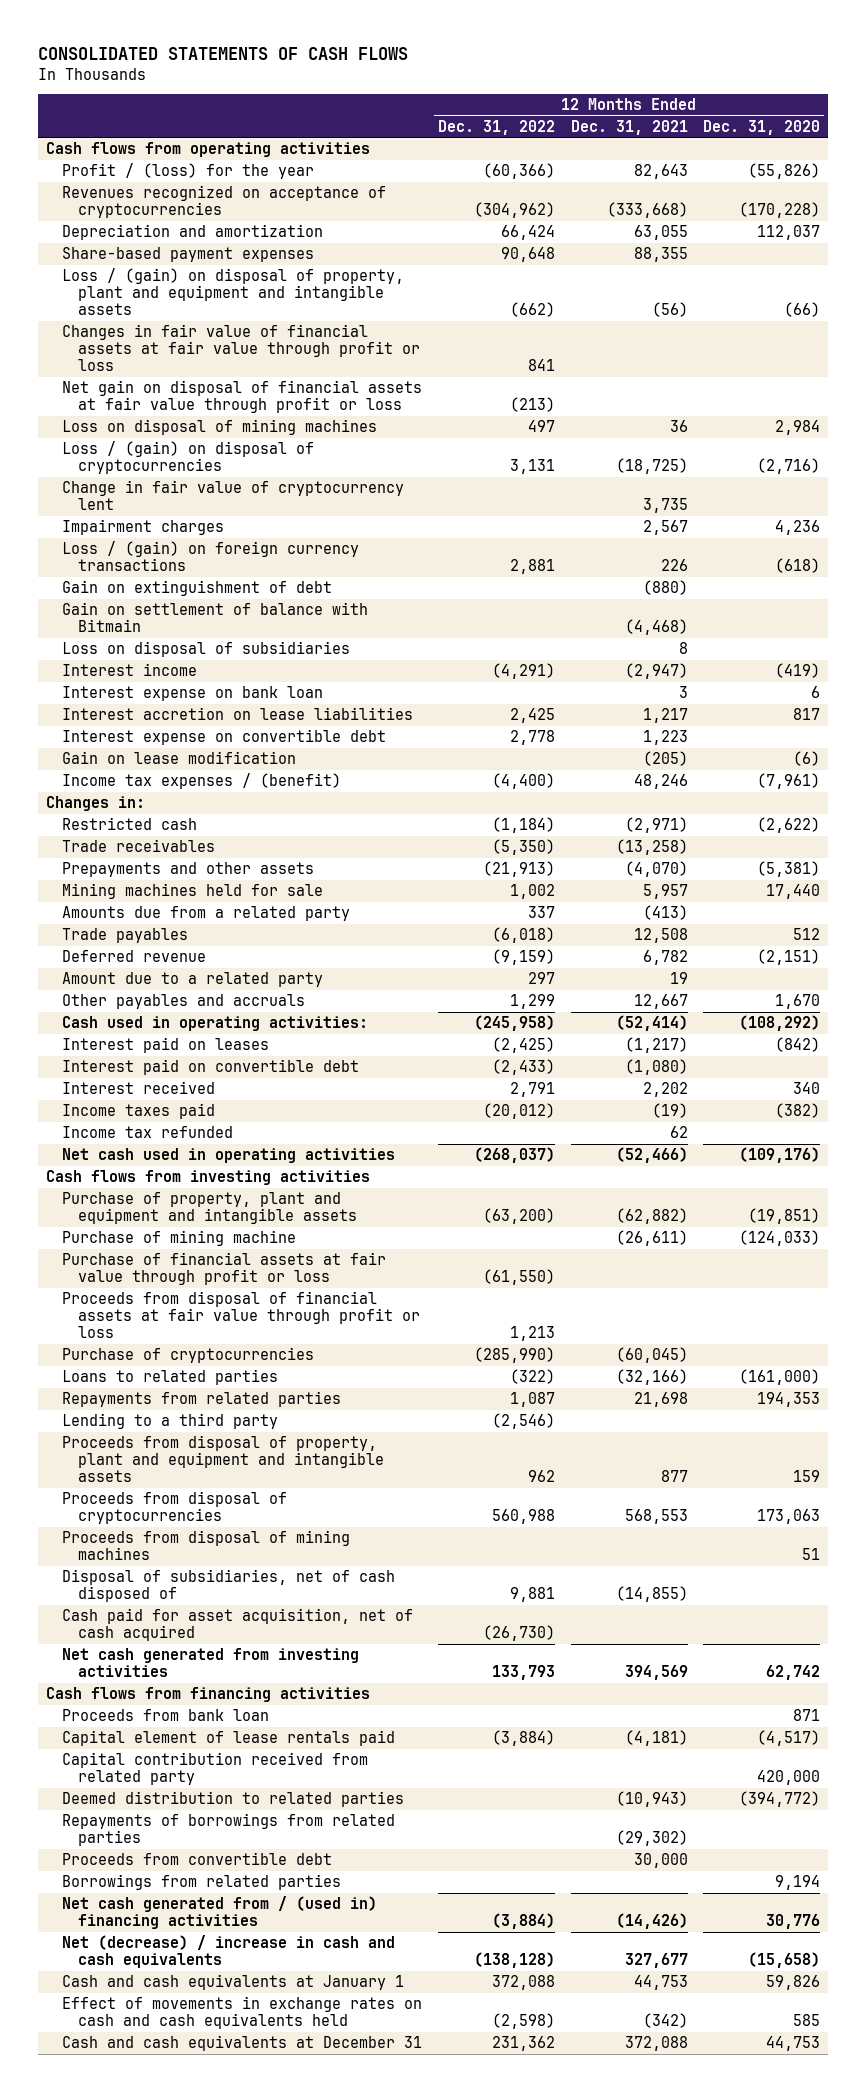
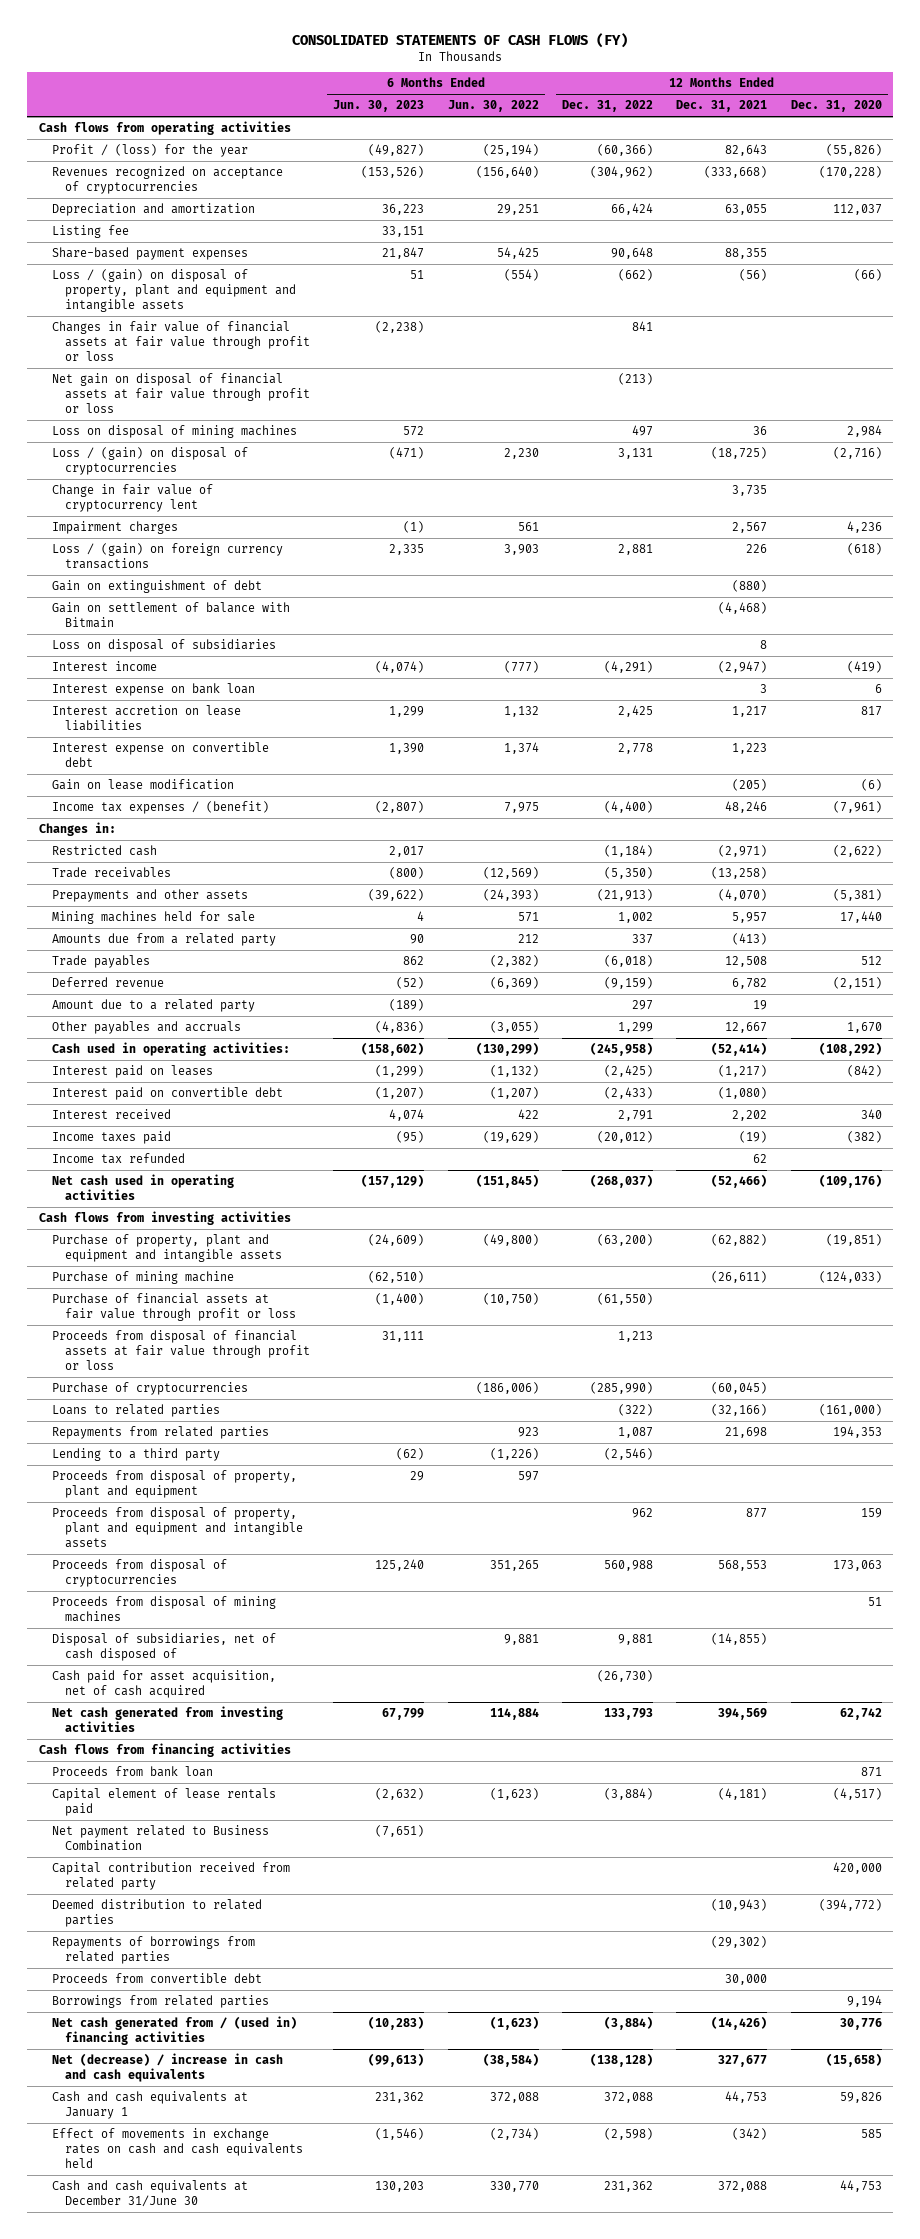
- CONSOLIDATED STATEMENTS OF CASH FLOWS
+ CONSOLIDATED STATEMENTS OF CASH FLOWS (FY)
- | 12 Months Ended Dec. 31, 2022 | 12 Months Ended Dec. 31, 2021 | 12 Months Ended Dec. 31, 2020
+ | 6 Months Ended Jun. 30, 2023 | 6 Months Ended Jun. 30, 2022 | 12 Months Ended Dec. 31, 2022 | 12 Months Ended Dec. 31, 2021 | 12 Months Ended Dec. 31, 2020
+ Listing fee | 33,151 | | | |
+ Proceeds from disposal of property, plant and equipment | 29 | 597 | | |
+ Net payment related to Business Combination | (7,651) | | | |
- Cash and cash equivalents at December 31 | 231,362 | 372,088 | 44,753
+ Cash and cash equivalents at December 31/June 30 | 130,203 | 330,770 | 231,362 | 372,088 | 44,753

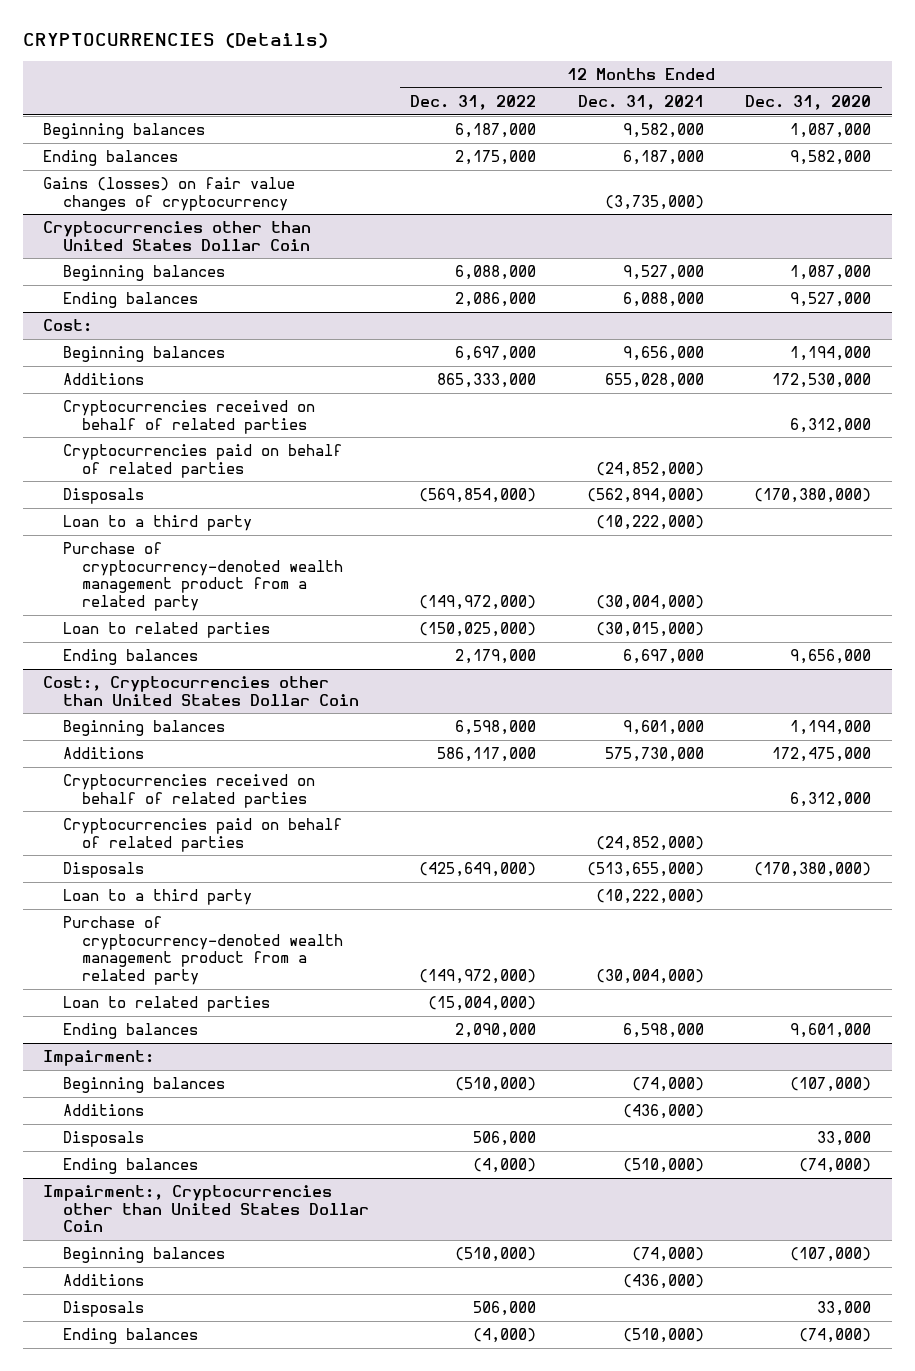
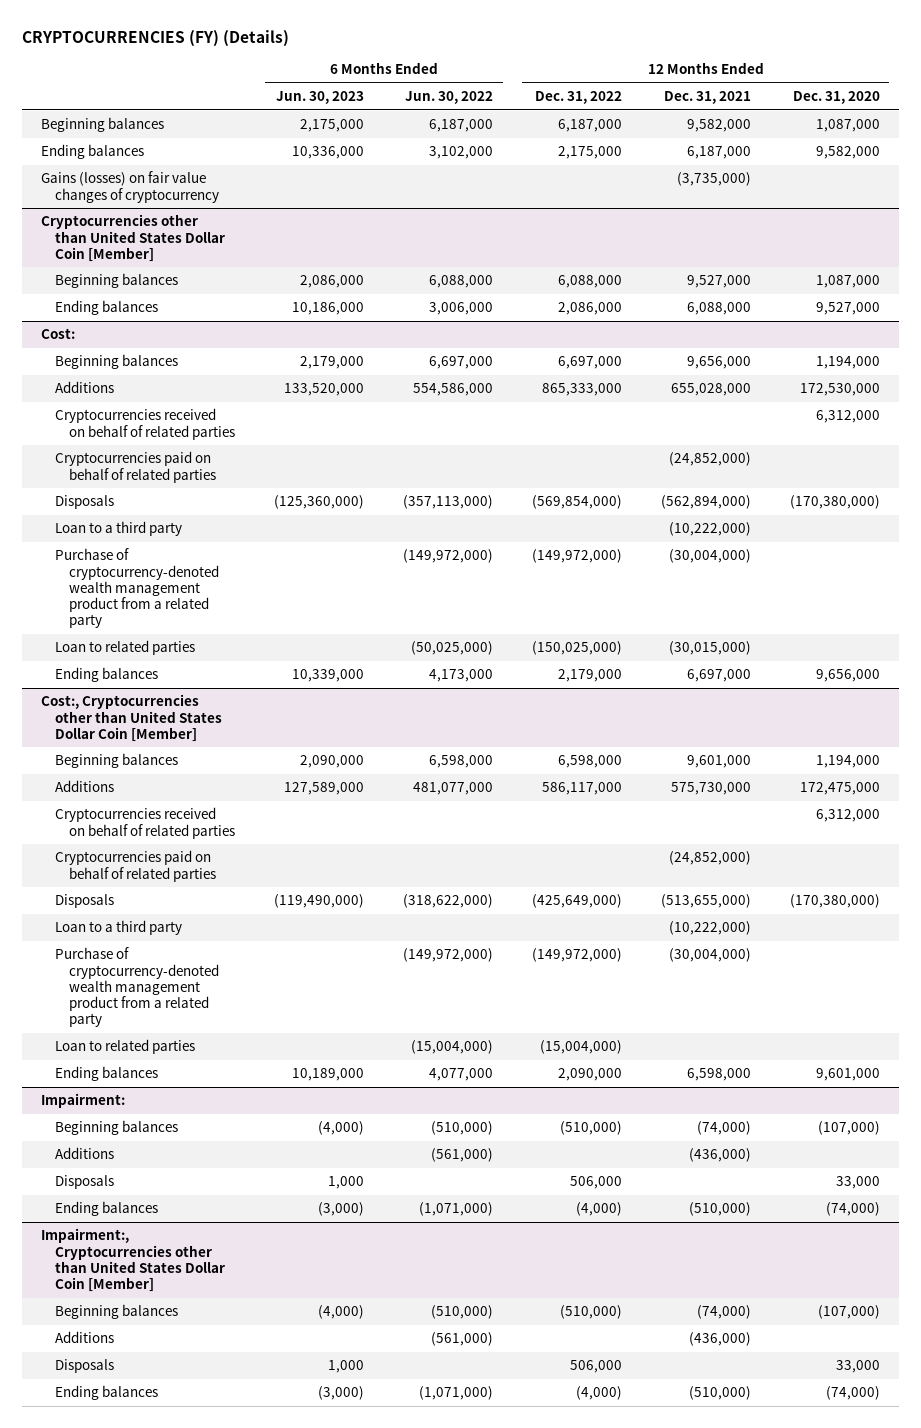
- CRYPTOCURRENCIES (Details)
+ CRYPTOCURRENCIES (FY) (Details)
- | 12 Months Ended Dec. 31, 2022 | 12 Months Ended Dec. 31, 2021 | 12 Months Ended Dec. 31, 2020
+ | 6 Months Ended Jun. 30, 2023 | 6 Months Ended Jun. 30, 2022 | 12 Months Ended Dec. 31, 2022 | 12 Months Ended Dec. 31, 2021 | 12 Months Ended Dec. 31, 2020
- Cryptocurrencies other than United States Dollar Coin
+ Cryptocurrencies other than United States Dollar Coin [Member]
- Cost:, Cryptocurrencies other than United States Dollar Coin
+ Cost:, Cryptocurrencies other than United States Dollar Coin [Member]
- Impairment:, Cryptocurrencies other than United States Dollar Coin
+ Impairment:, Cryptocurrencies other than United States Dollar Coin [Member]

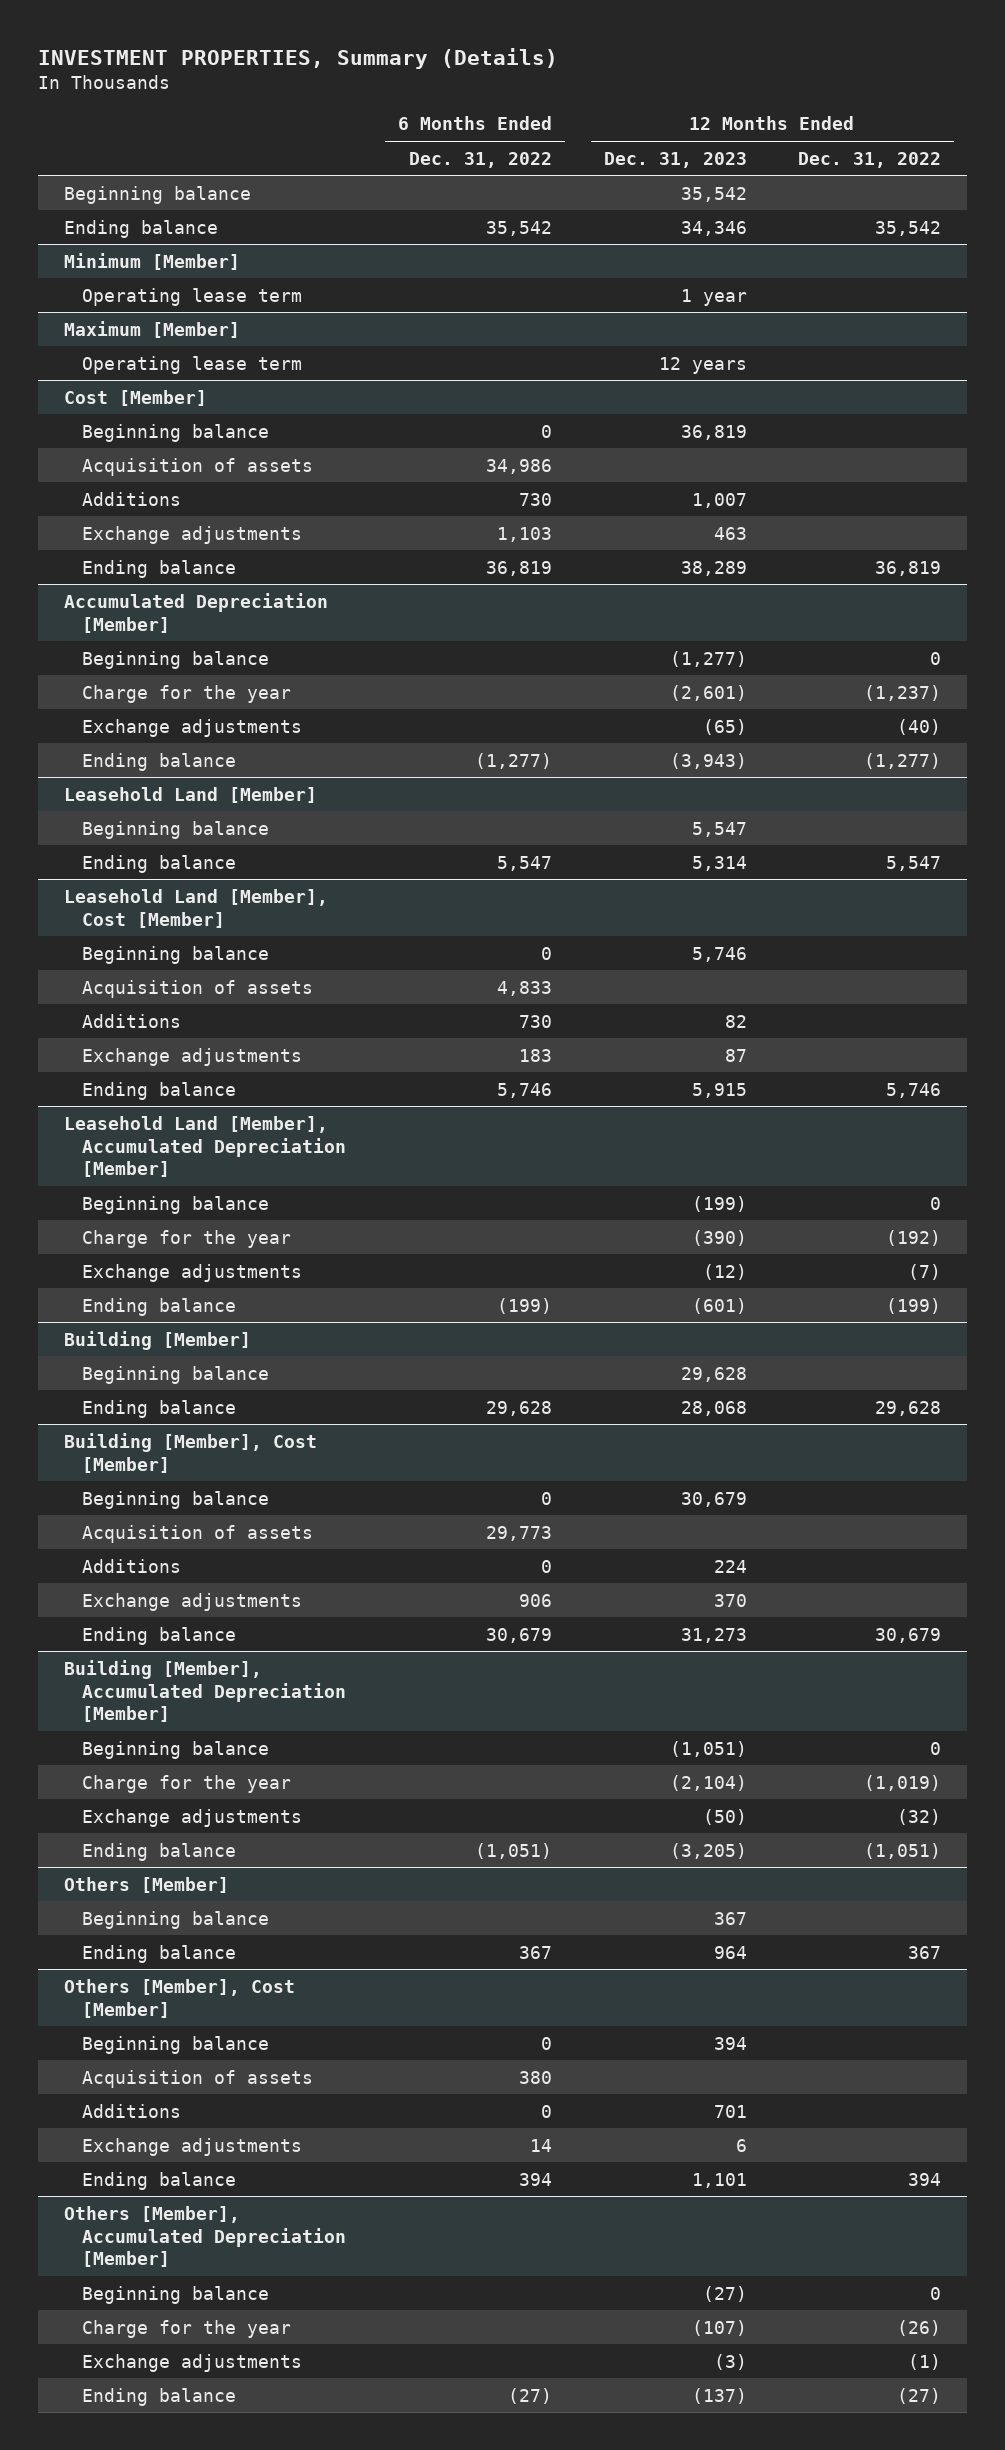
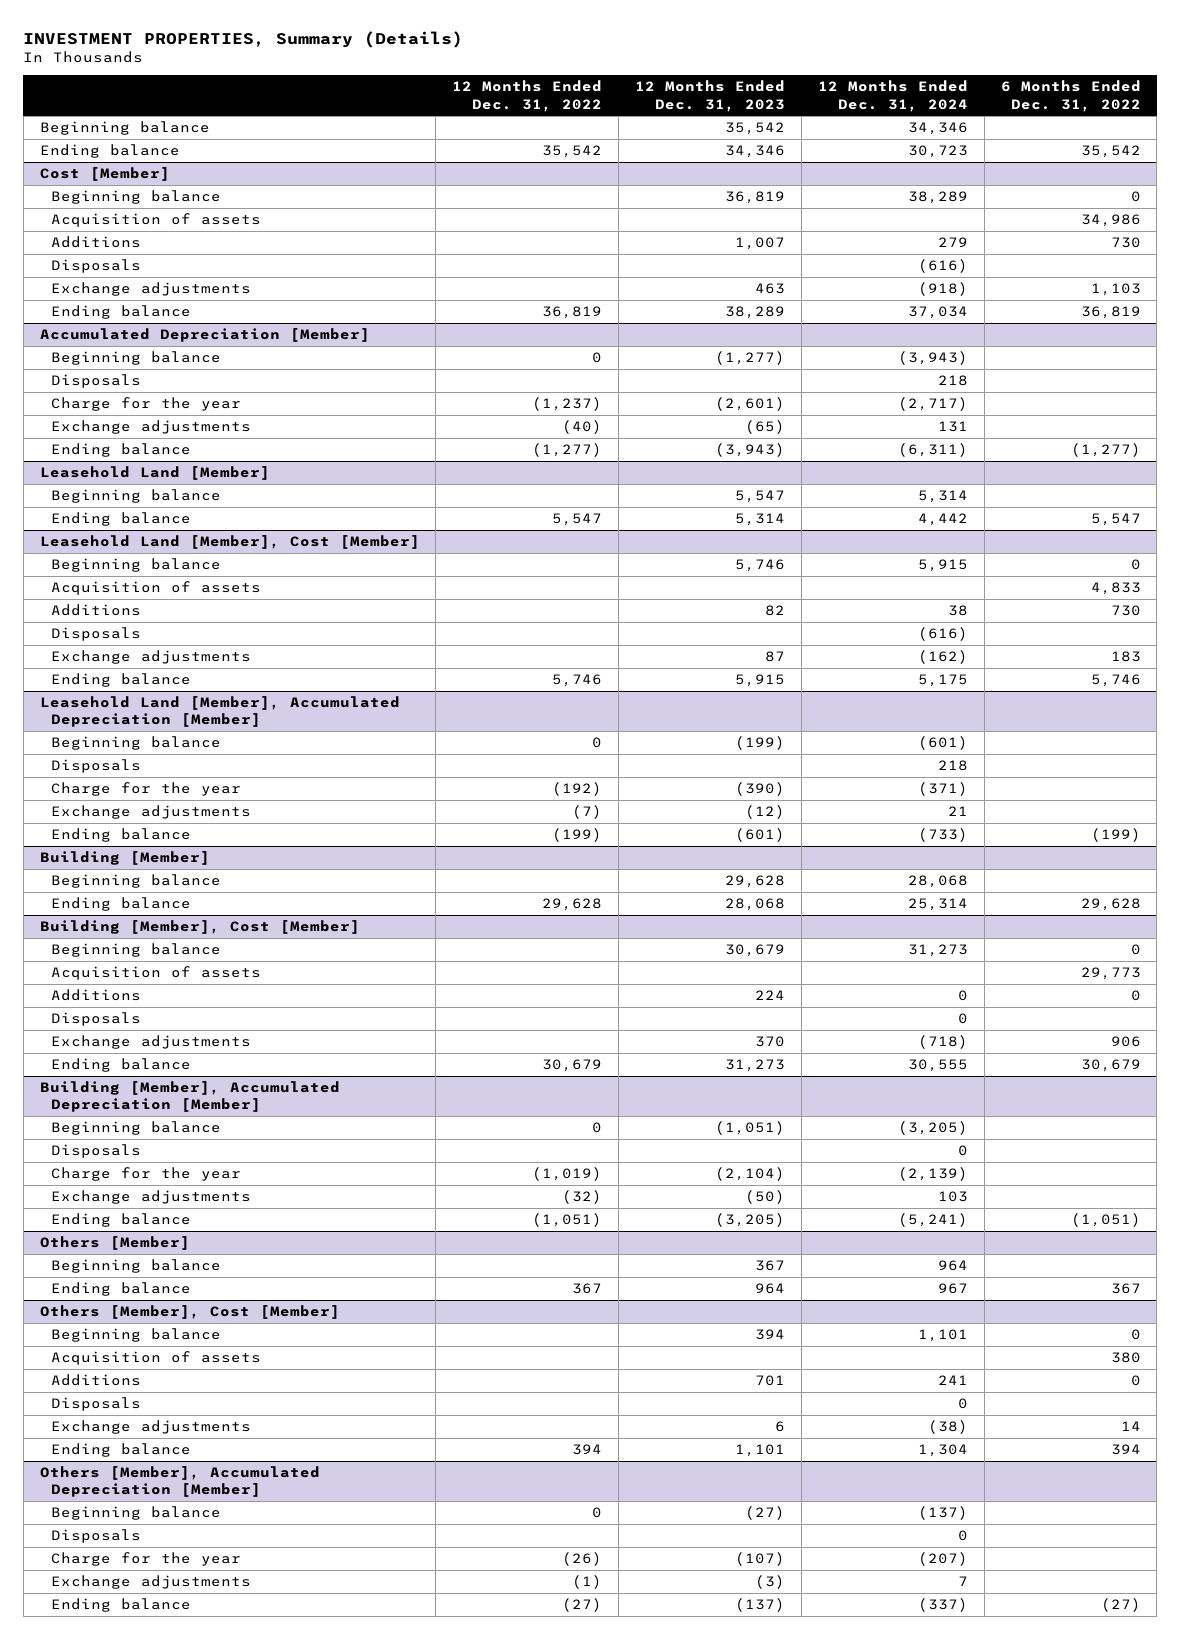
- | 6 Months Ended Dec. 31, 2022 | 12 Months Ended Dec. 31, 2023 | 12 Months Ended Dec. 31, 2022
+ | 12 Months Ended Dec. 31, 2022 | 12 Months Ended Dec. 31, 2023 | 12 Months Ended Dec. 31, 2024 | 6 Months Ended Dec. 31, 2022
- Minimum [Member]
- Operating lease term | | 1 year |
- Maximum [Member]
- Operating lease term | | 12 years |
@ Cost [Member]
+ Disposals | | | (616) |
@ Accumulated Depreciation [Member]
+ Disposals | | | 218 |
@ Leasehold Land [Member], Cost [Member]
+ Disposals | | | (616) |
@ Leasehold Land [Member], Accumulated Depreciation [Member]
+ Disposals | | | 218 |
@ Building [Member], Cost [Member]
+ Disposals | | | 0 |
@ Building [Member], Accumulated Depreciation [Member]
+ Disposals | | | 0 |
@ Others [Member], Cost [Member]
+ Disposals | | | 0 |
@ Others [Member], Accumulated Depreciation [Member]
+ Disposals | | | 0 |

